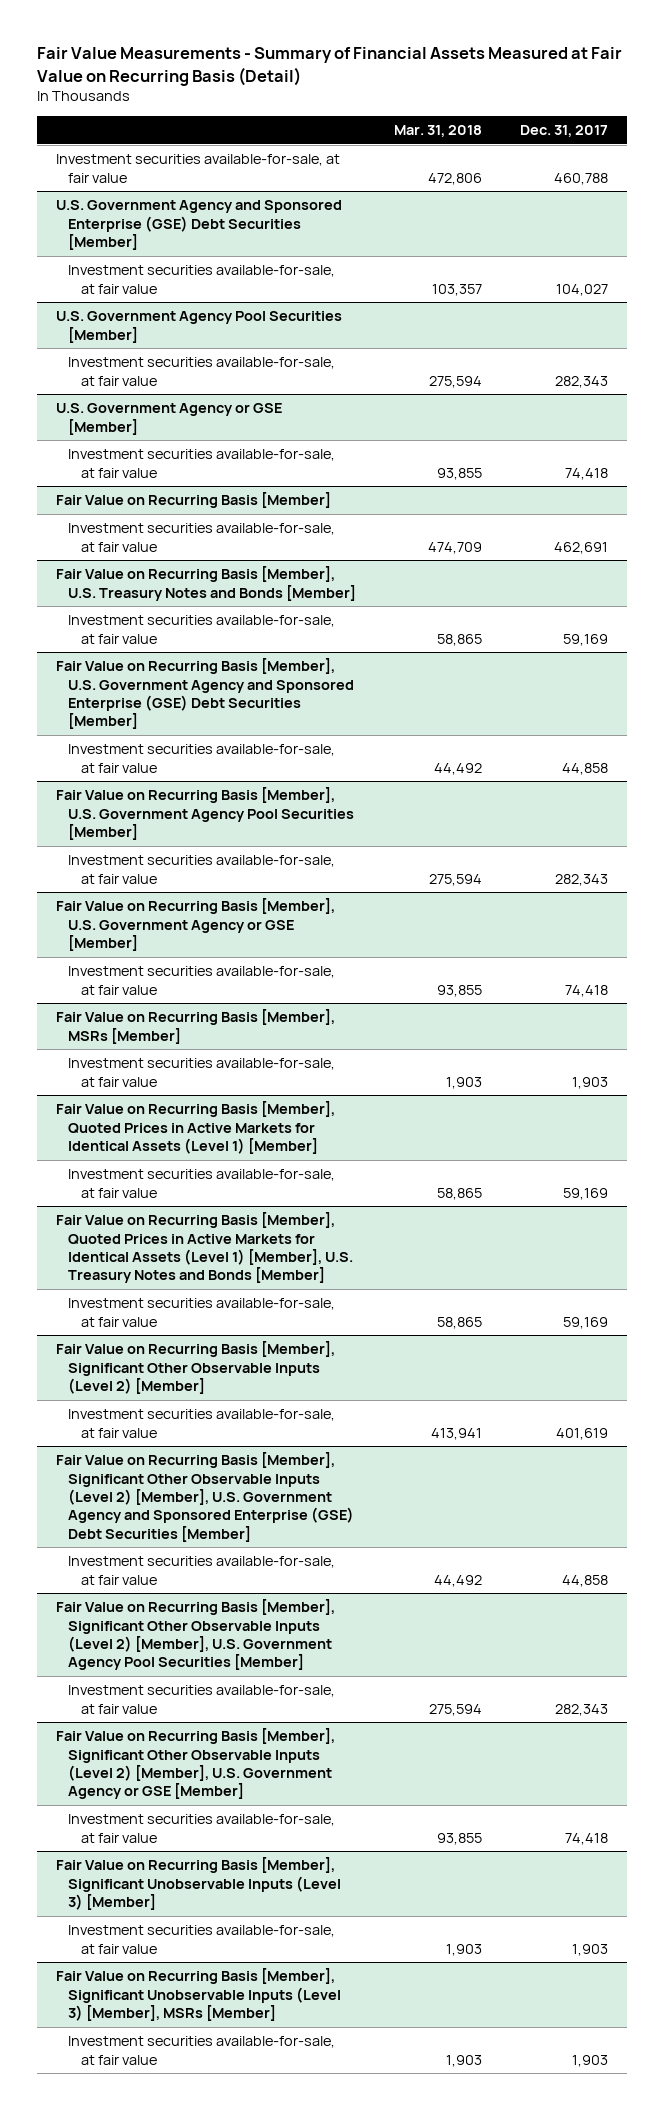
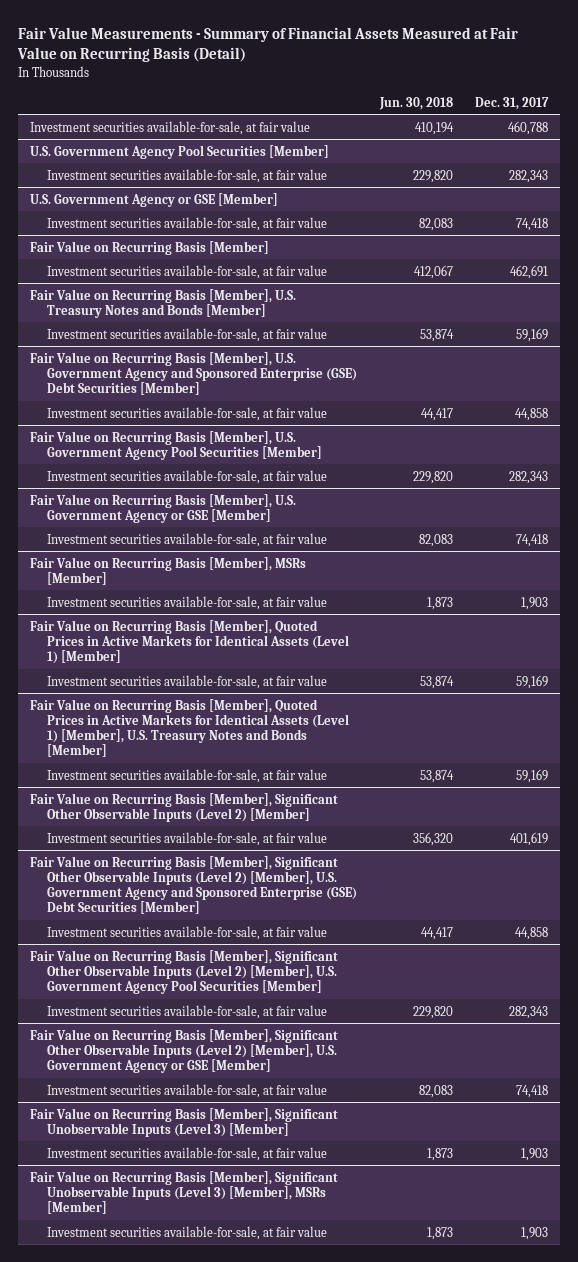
- | Mar. 31, 2018 | Dec. 31, 2017
+ | Jun. 30, 2018 | Dec. 31, 2017
- U.S. Government Agency and Sponsored Enterprise (GSE) Debt Securities [Member]
- Investment securities available-for-sale, at fair value | 103,357 | 104,027

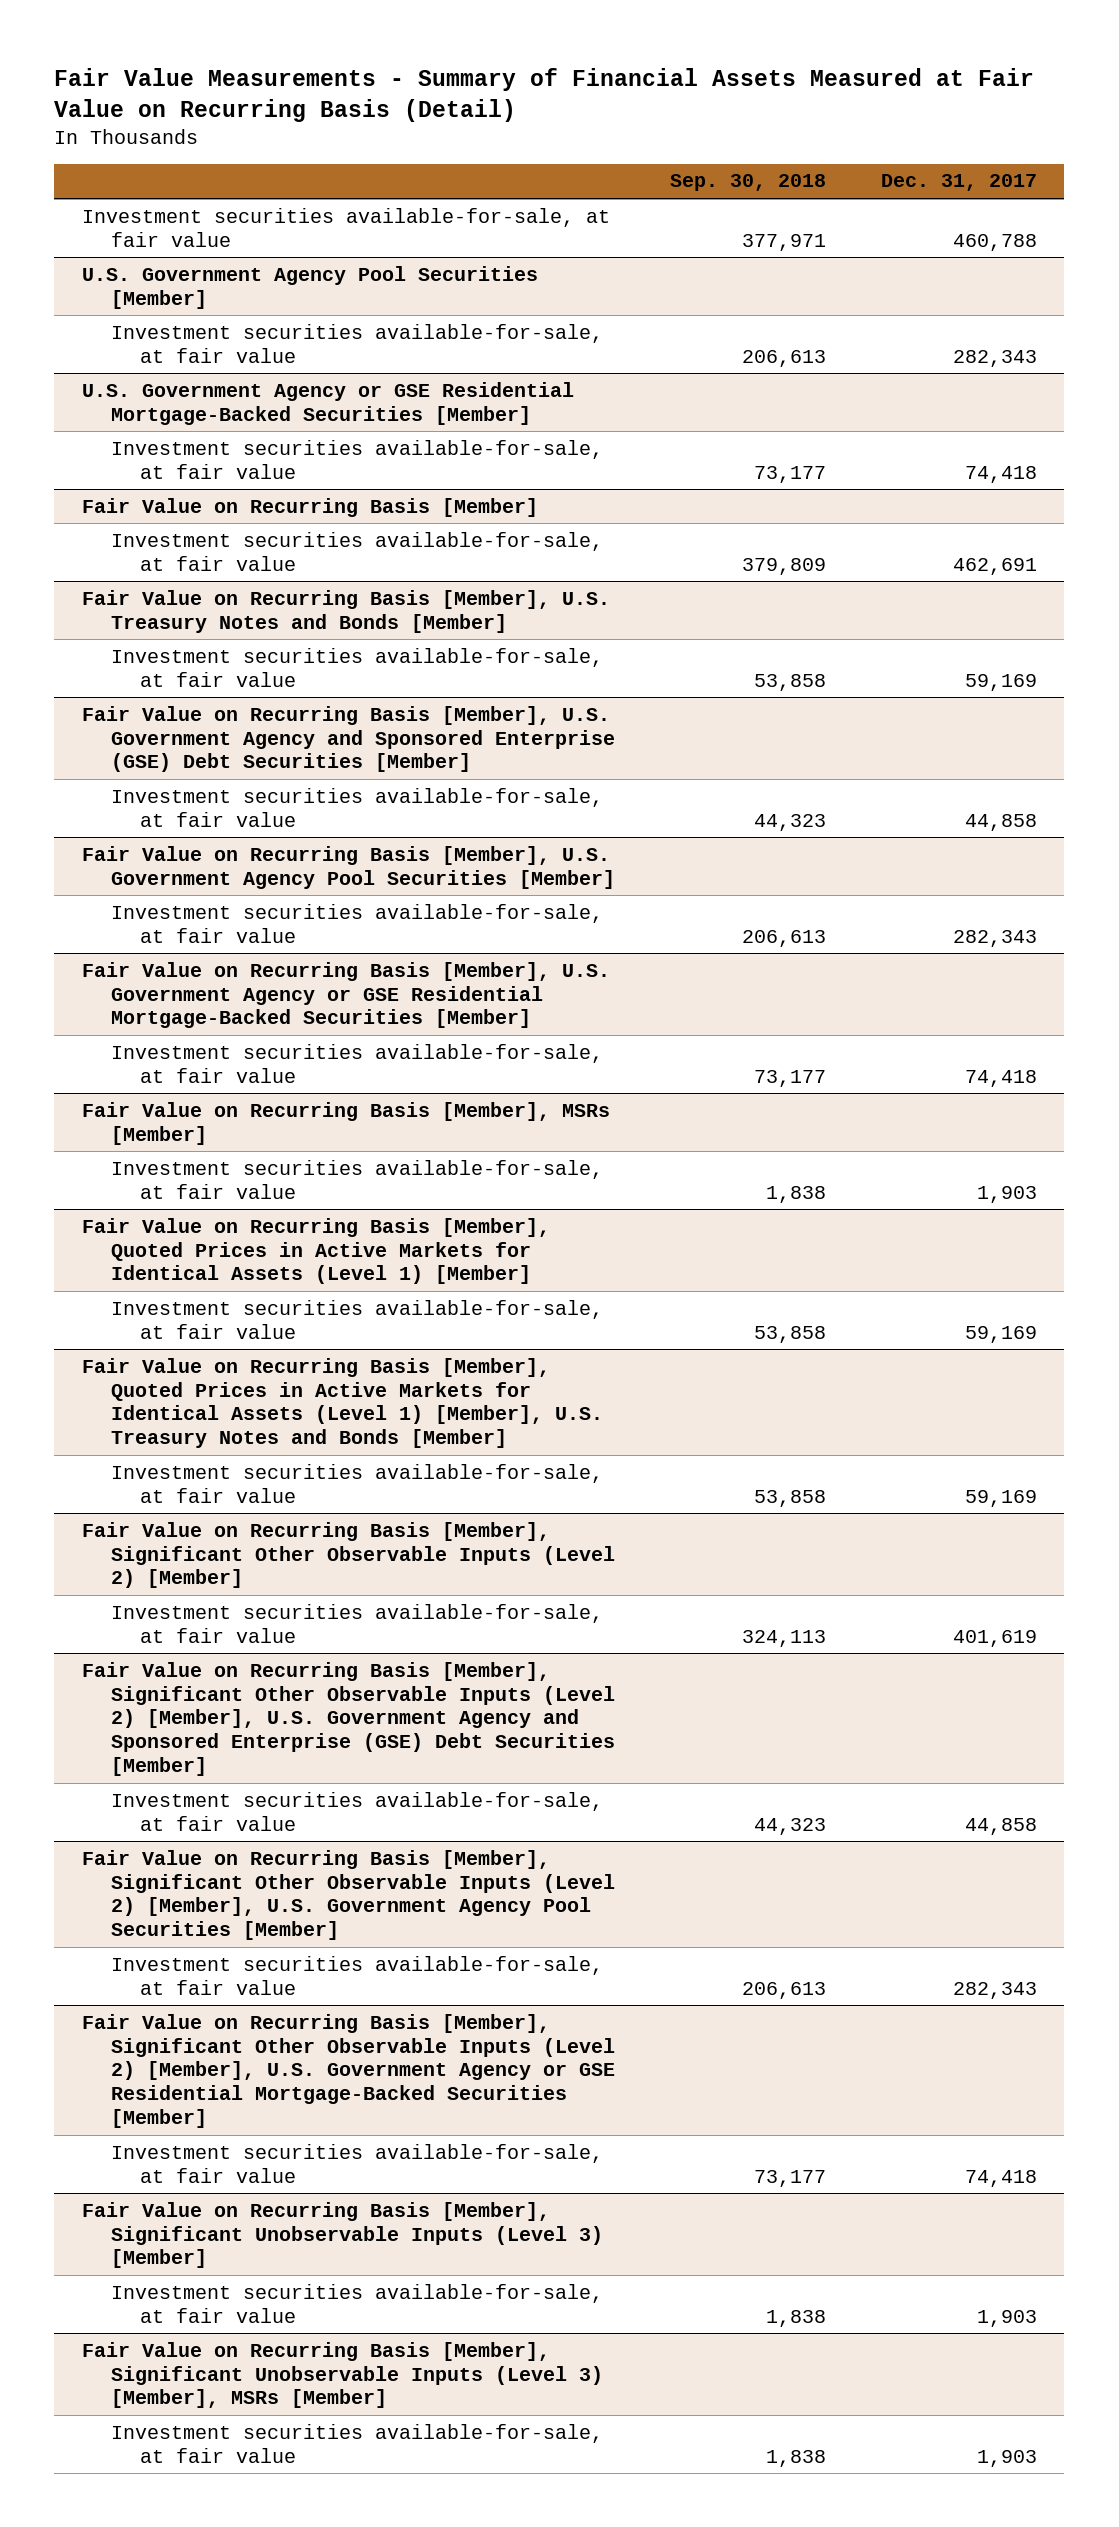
- | Jun. 30, 2018 | Dec. 31, 2017
+ | Sep. 30, 2018 | Dec. 31, 2017
- U.S. Government Agency or GSE [Member]
+ U.S. Government Agency or GSE Residential Mortgage-Backed Securities [Member]
- Fair Value on Recurring Basis [Member], U.S. Government Agency or GSE [Member]
+ Fair Value on Recurring Basis [Member], U.S. Government Agency or GSE Residential Mortgage-Backed Securities [Member]
- Fair Value on Recurring Basis [Member], Significant Other Observable Inputs (Level 2) [Member], U.S. Government Agency or GSE [Member]
+ Fair Value on Recurring Basis [Member], Significant Other Observable Inputs (Level 2) [Member], U.S. Government Agency or GSE Residential Mortgage-Backed Securities [Member]

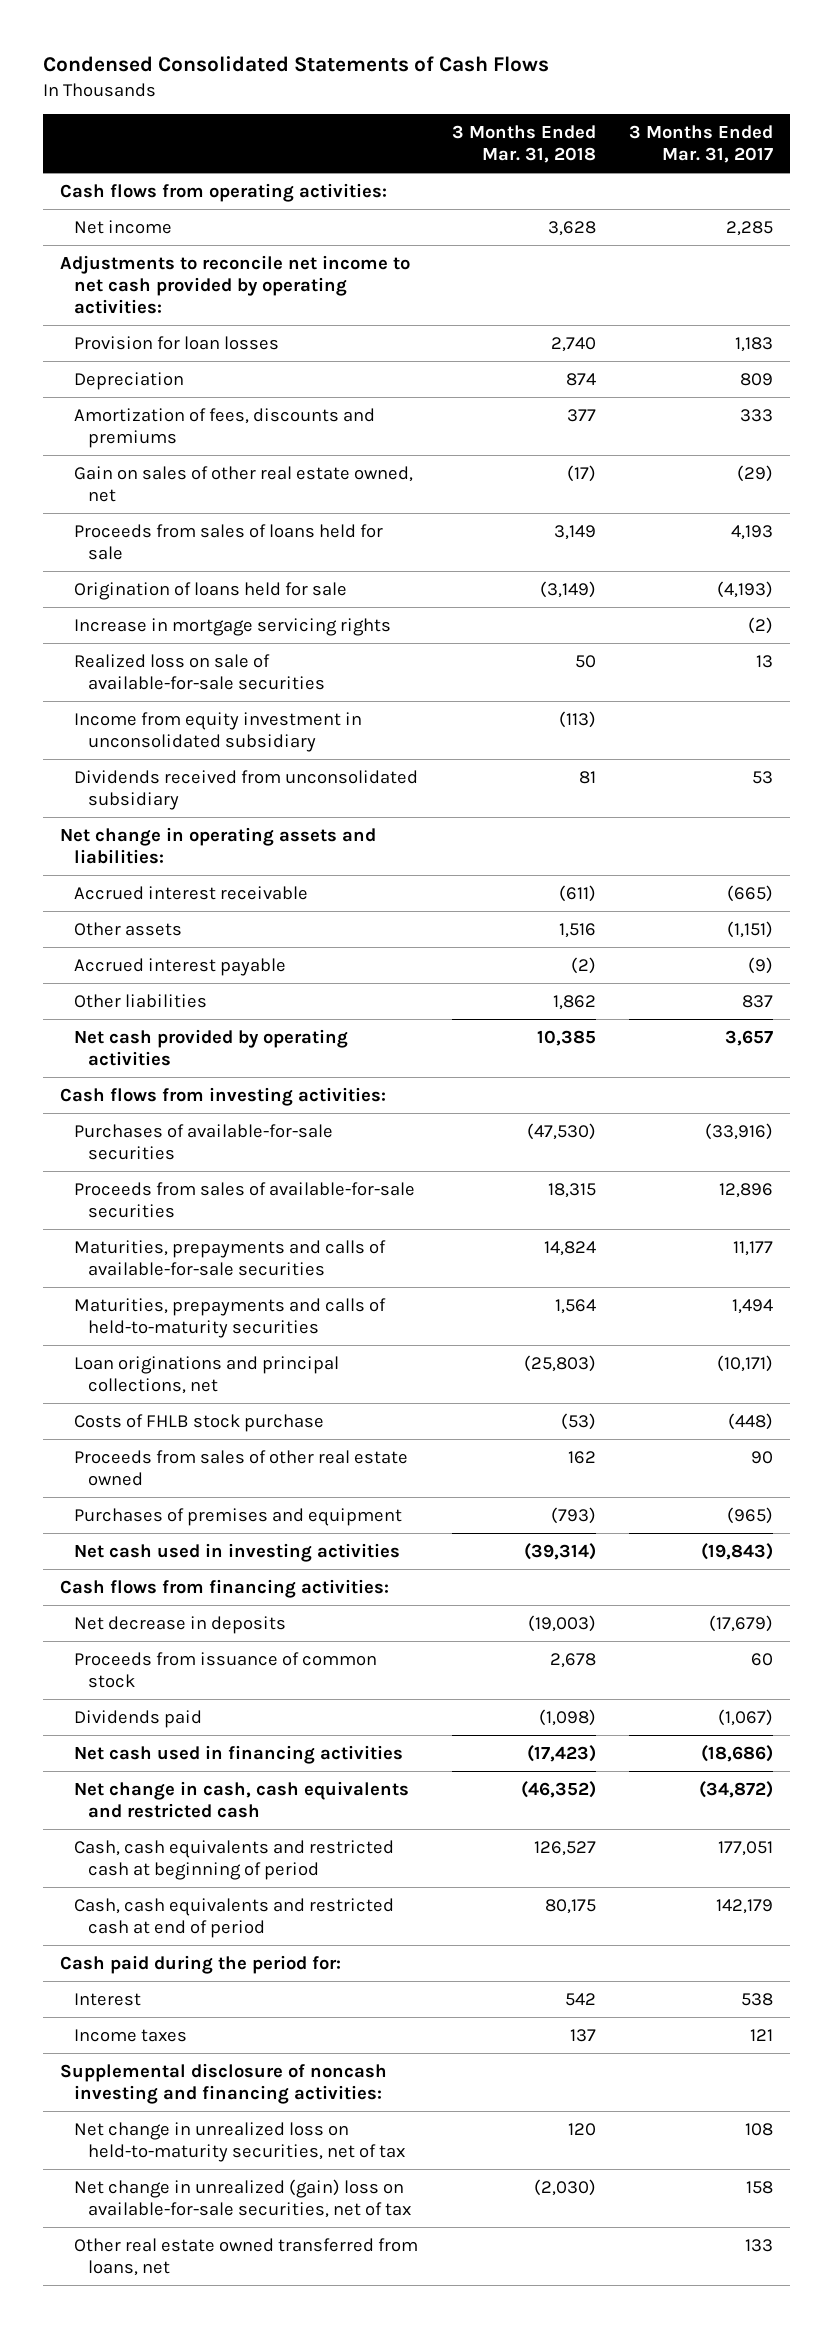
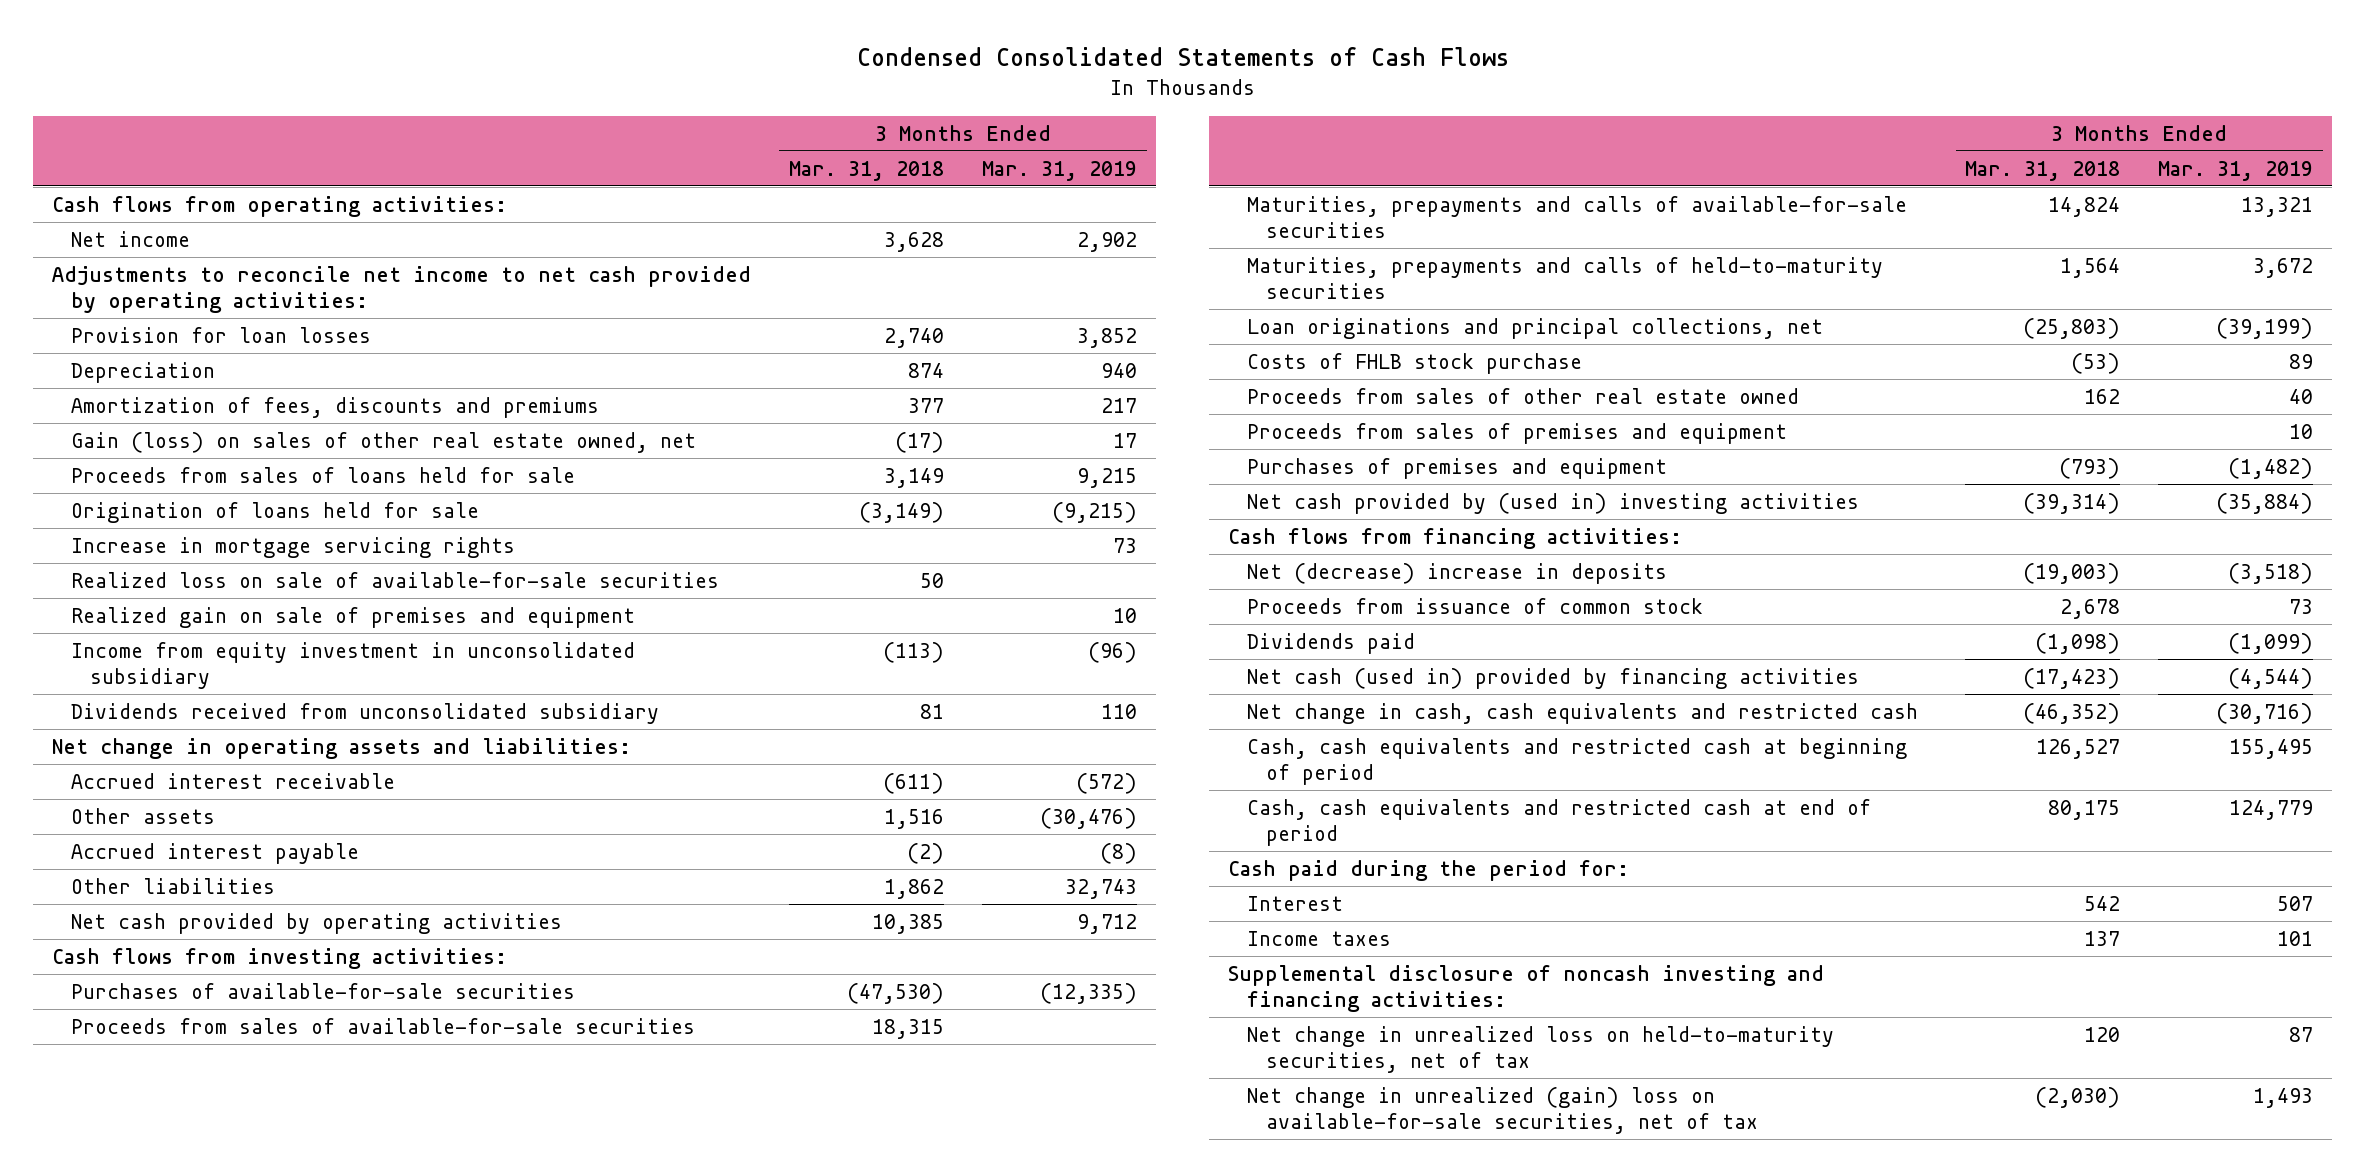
- | 3 Months Ended Mar. 31, 2018 | 3 Months Ended Mar. 31, 2017
+ | 3 Months Ended Mar. 31, 2018 | 3 Months Ended Mar. 31, 2019
- Gain on sales of other real estate owned, net | (17) | (29)
+ Gain (loss) on sales of other real estate owned, net | (17) | 17
+ Realized gain on sale of premises and equipment | | 10
+ Proceeds from sales of premises and equipment | | 10
- Net cash used in investing activities | (39,314) | (19,843)
+ Net cash provided by (used in) investing activities | (39,314) | (35,884)
- Net decrease in deposits | (19,003) | (17,679)
+ Net (decrease) increase in deposits | (19,003) | (3,518)
- Net cash used in financing activities | (17,423) | (18,686)
+ Net cash (used in) provided by financing activities | (17,423) | (4,544)
- Other real estate owned transferred from loans, net | | 133

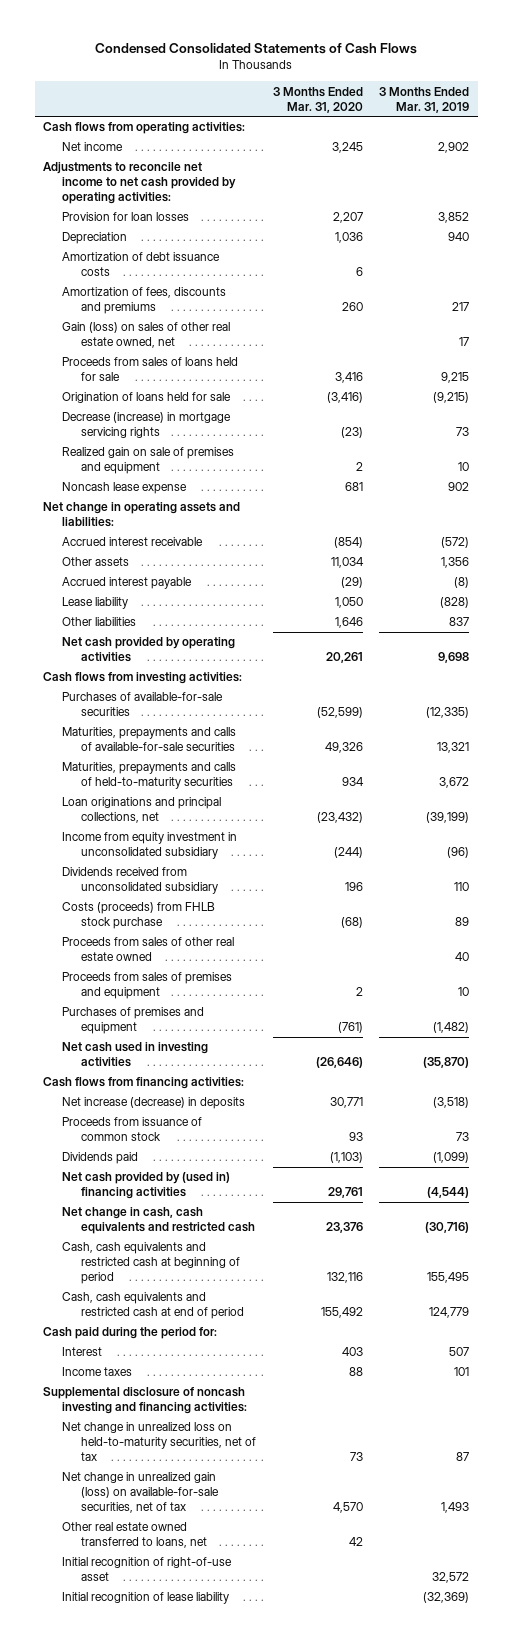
- | 3 Months Ended Mar. 31, 2018 | 3 Months Ended Mar. 31, 2019
+ | 3 Months Ended Mar. 31, 2020 | 3 Months Ended Mar. 31, 2019
+ Amortization of debt issuance costs | 6 |
- Increase in mortgage servicing rights | | 73
- Realized loss on sale of available-for-sale securities | 50 |
+ Decrease (increase) in mortgage servicing rights | (23) | 73
+ Noncash lease expense | 681 | 902
- Other assets | 1,516 | (30,476)
+ Other assets | 11,034 | 1,356
- Other liabilities | 1,862 | 32,743
- Net cash provided by operating activities | 10,385 | 9,712
+ Lease liability | 1,050 | (828)
+ Other liabilities | 1,646 | 837
+ Net cash provided by operating activities | 20,261 | 9,698
- Proceeds from sales of available-for-sale securities | 18,315 |
- Costs of FHLB stock purchase | (53) | 89
moved down: Income from equity investment in unconsolidated subsidiary | (244) | (96)
moved down: Dividends received from unconsolidated subsidiary | 196 | 110
+ Costs (proceeds) from FHLB stock purchase | (68) | 89
- Net cash provided by (used in) investing activities | (39,314) | (35,884)
+ Net cash used in investing activities | (26,646) | (35,870)
- Net (decrease) increase in deposits | (19,003) | (3,518)
+ Net increase (decrease) in deposits | 30,771 | (3,518)
- Net cash (used in) provided by financing activities | (17,423) | (4,544)
+ Net cash provided by (used in) financing activities | 29,761 | (4,544)
- Net change in unrealized (gain) loss on available-for-sale securities, net of tax | (2,030) | 1,493
+ Net change in unrealized gain (loss) on available-for-sale securities, net of tax | 4,570 | 1,493
+ Other real estate owned transferred to loans, net | 42 |
+ Initial recognition of right-of-use asset | | 32,572
+ Initial recognition of lease liability | | (32,369)

